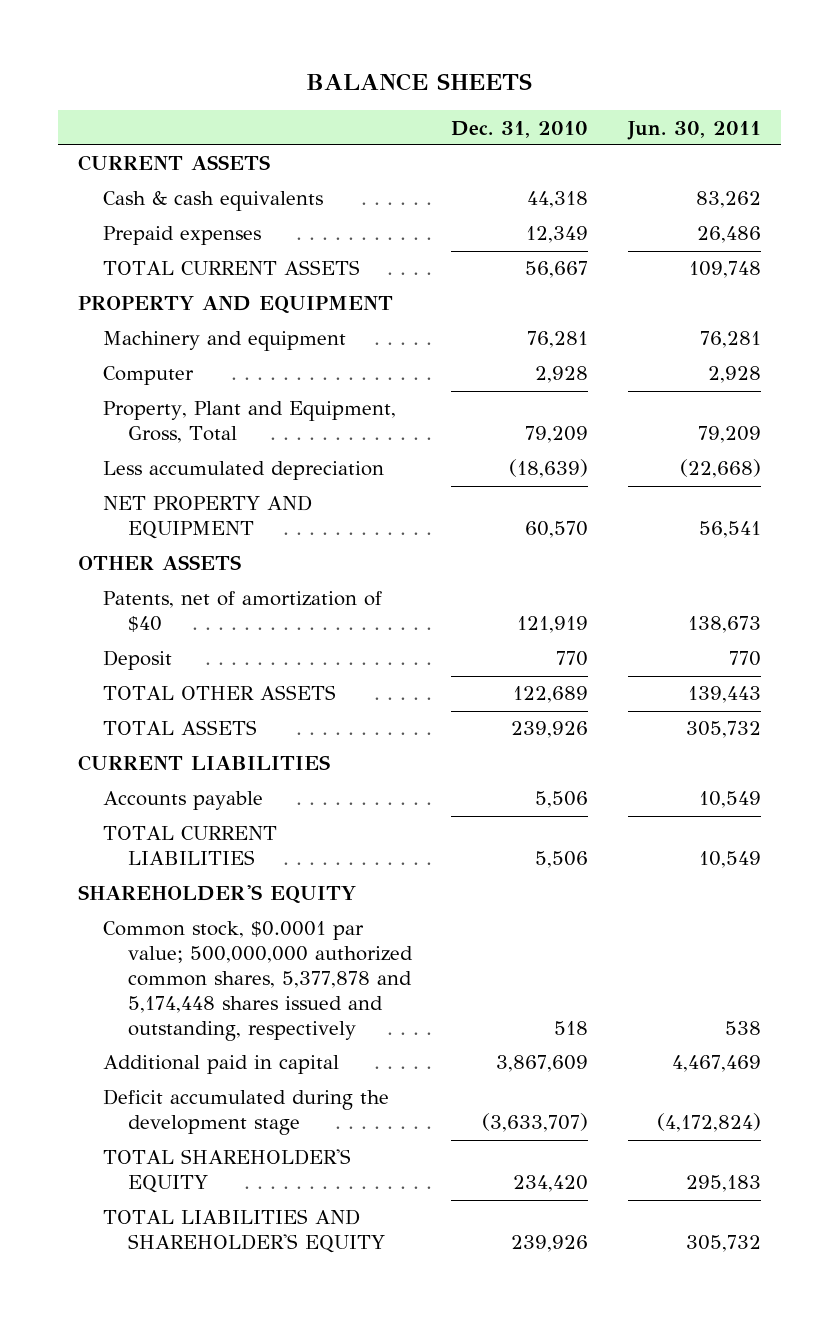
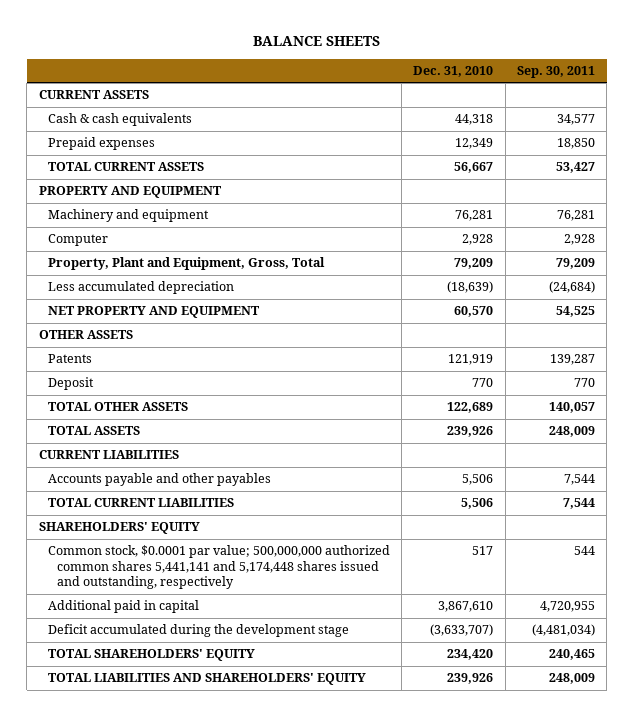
- | Dec. 31, 2010 | Jun. 30, 2011
+ | Dec. 31, 2010 | Sep. 30, 2011
- Patents, net of amortization of $40 | 121,919 | 138,673
+ Patents | 121,919 | 139,287
- Accounts payable | 5,506 | 10,549
+ Accounts payable and other payables | 5,506 | 7,544
- SHAREHOLDER'S EQUITY
- Common stock, $0.0001 par value; 500,000,000 authorized common shares, 5,377,878 and 5,174,448 shares issued and outstanding, respectively | 518 | 538
- Additional paid in capital | 3,867,609 | 4,467,469
+ SHAREHOLDERS' EQUITY
+ Common stock, $0.0001 par value; 500,000,000 authorized common shares 5,441,141 and 5,174,448 shares issued and outstanding, respectively | 517 | 544
+ Additional paid in capital | 3,867,610 | 4,720,955
- TOTAL SHAREHOLDER'S EQUITY | 234,420 | 295,183
- TOTAL LIABILITIES AND SHAREHOLDER'S EQUITY | 239,926 | 305,732
+ TOTAL SHAREHOLDERS' EQUITY | 234,420 | 240,465
+ TOTAL LIABILITIES AND SHAREHOLDERS' EQUITY | 239,926 | 248,009

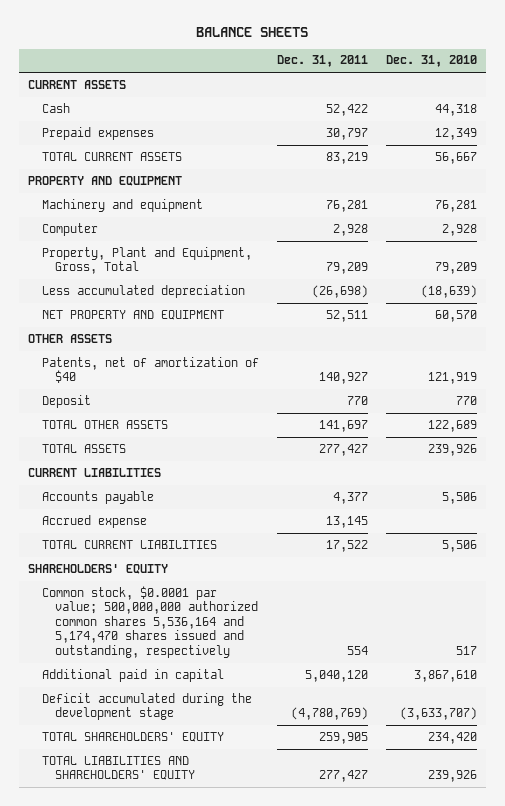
- | Dec. 31, 2010 | Sep. 30, 2011
+ | Dec. 31, 2011 | Dec. 31, 2010
- Cash & cash equivalents | 44,318 | 34,577
+ Cash | 52,422 | 44,318
- Patents | 121,919 | 139,287
+ Patents, net of amortization of $40 | 140,927 | 121,919
- Accounts payable and other payables | 5,506 | 7,544
+ Accounts payable | 4,377 | 5,506
+ Accrued expense | 13,145 |
- Common stock, $0.0001 par value; 500,000,000 authorized common shares 5,441,141 and 5,174,448 shares issued and outstanding, respectively | 517 | 544
+ Common stock, $0.0001 par value; 500,000,000 authorized common shares 5,536,164 and 5,174,470 shares issued and outstanding, respectively | 554 | 517

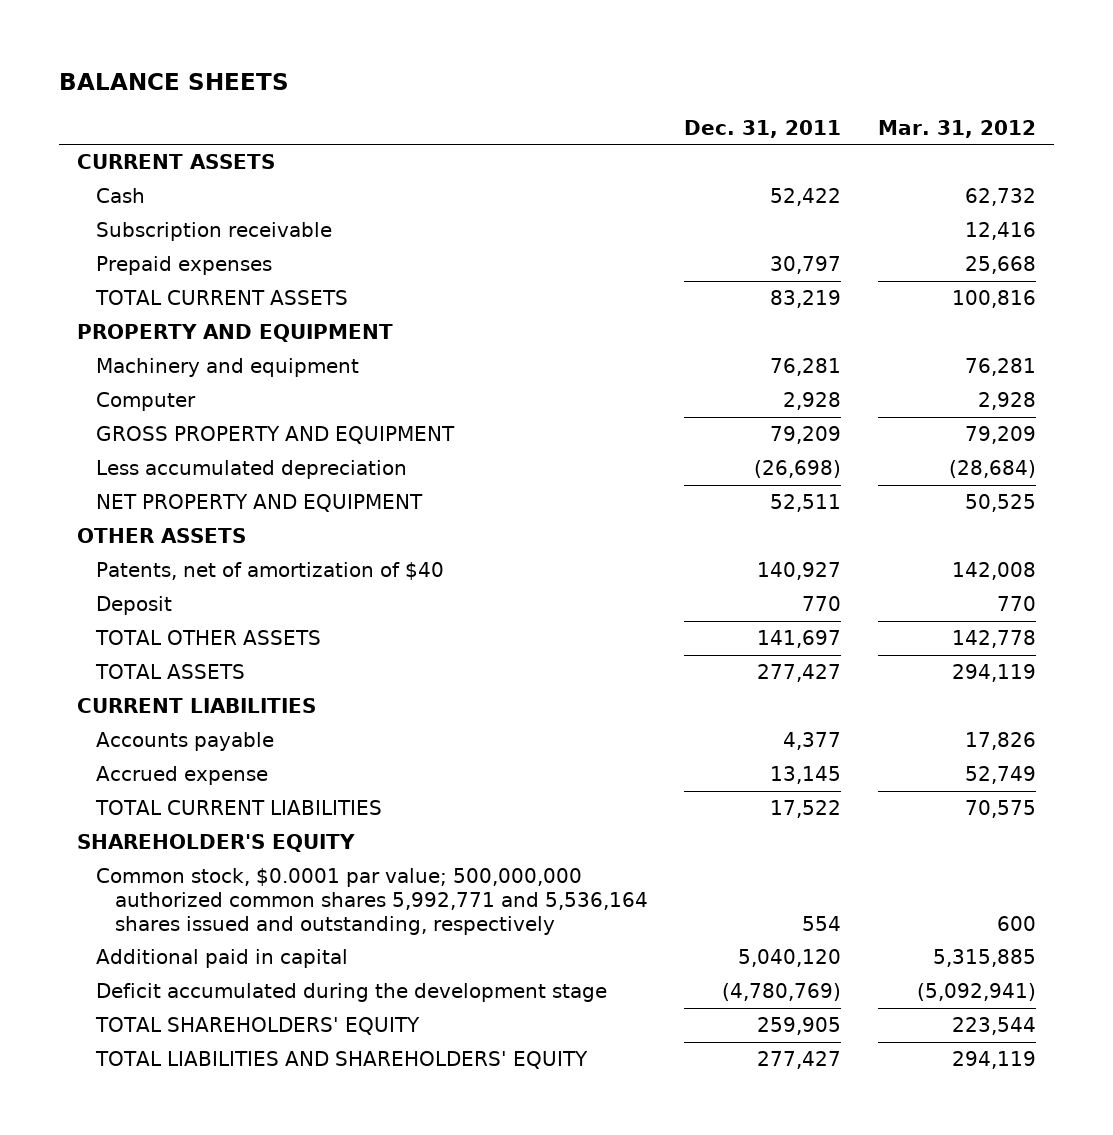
- | Dec. 31, 2011 | Dec. 31, 2010
+ | Dec. 31, 2011 | Mar. 31, 2012
+ Subscription receivable | | 12,416
- Property, Plant and Equipment, Gross, Total | 79,209 | 79,209
+ GROSS PROPERTY AND EQUIPMENT | 79,209 | 79,209
- SHAREHOLDERS' EQUITY
- Common stock, $0.0001 par value; 500,000,000 authorized common shares 5,536,164 and 5,174,470 shares issued and outstanding, respectively | 554 | 517
+ SHAREHOLDER'S EQUITY
+ Common stock, $0.0001 par value; 500,000,000 authorized common shares 5,992,771 and 5,536,164 shares issued and outstanding, respectively | 554 | 600

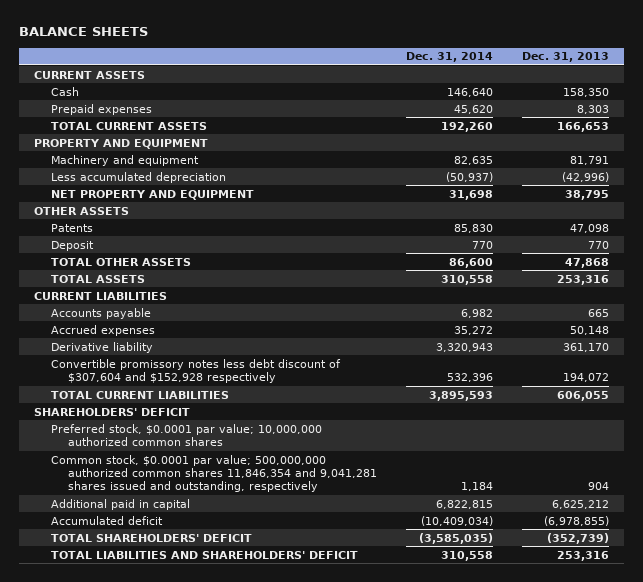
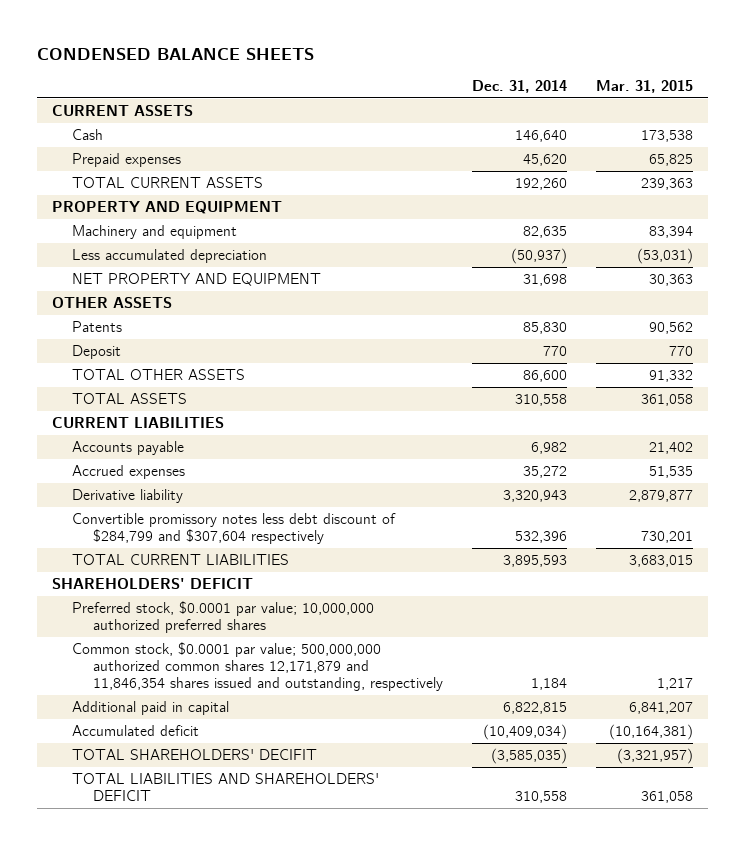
- BALANCE SHEETS
+ CONDENSED BALANCE SHEETS
- | Dec. 31, 2014 | Dec. 31, 2013
+ | Dec. 31, 2014 | Mar. 31, 2015
- Convertible promissory notes less debt discount of $307,604 and $152,928 respectively | 532,396 | 194,072
+ Convertible promissory notes less debt discount of $284,799 and $307,604 respectively | 532,396 | 730,201
- Preferred stock, $0.0001 par value; 10,000,000 authorized common shares
- Common stock, $0.0001 par value; 500,000,000 authorized common shares 11,846,354 and 9,041,281 shares issued and outstanding, respectively | 1,184 | 904
+ Preferred stock, $0.0001 par value; 10,000,000 authorized preferred shares
+ Common stock, $0.0001 par value; 500,000,000 authorized common shares 12,171,879 and 11,846,354 shares issued and outstanding, respectively | 1,184 | 1,217
- TOTAL SHAREHOLDERS' DEFICIT | (3,585,035) | (352,739)
+ TOTAL SHAREHOLDERS' DECIFIT | (3,585,035) | (3,321,957)

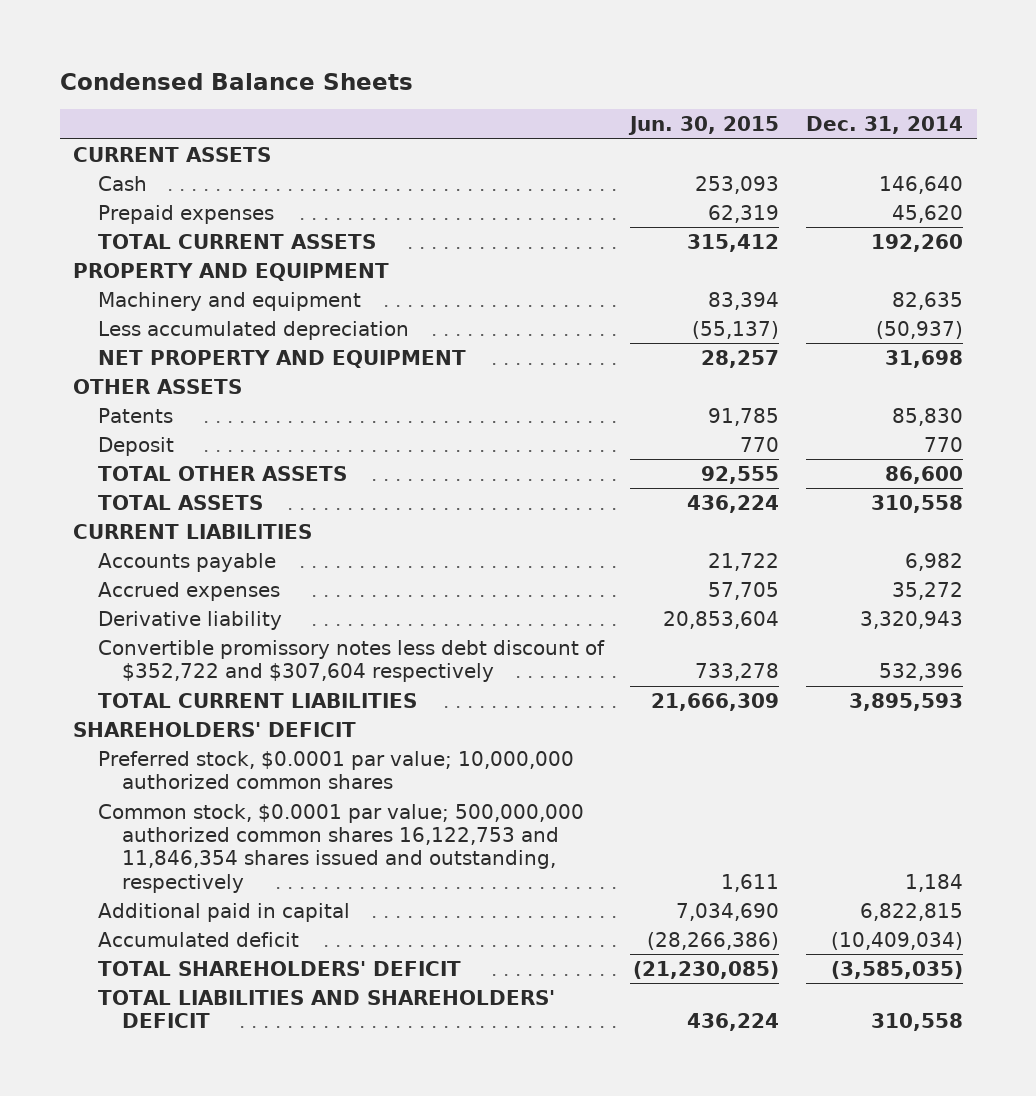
- CONDENSED BALANCE SHEETS
+ Condensed Balance Sheets
- | Dec. 31, 2014 | Mar. 31, 2015
+ | Jun. 30, 2015 | Dec. 31, 2014
- Convertible promissory notes less debt discount of $284,799 and $307,604 respectively | 532,396 | 730,201
+ Convertible promissory notes less debt discount of $352,722 and $307,604 respectively | 733,278 | 532,396
- Preferred stock, $0.0001 par value; 10,000,000 authorized preferred shares
- Common stock, $0.0001 par value; 500,000,000 authorized common shares 12,171,879 and 11,846,354 shares issued and outstanding, respectively | 1,184 | 1,217
+ Preferred stock, $0.0001 par value; 10,000,000 authorized common shares
+ Common stock, $0.0001 par value; 500,000,000 authorized common shares 16,122,753 and 11,846,354 shares issued and outstanding, respectively | 1,611 | 1,184
- TOTAL SHAREHOLDERS' DECIFIT | (3,585,035) | (3,321,957)
+ TOTAL SHAREHOLDERS' DEFICIT | (21,230,085) | (3,585,035)

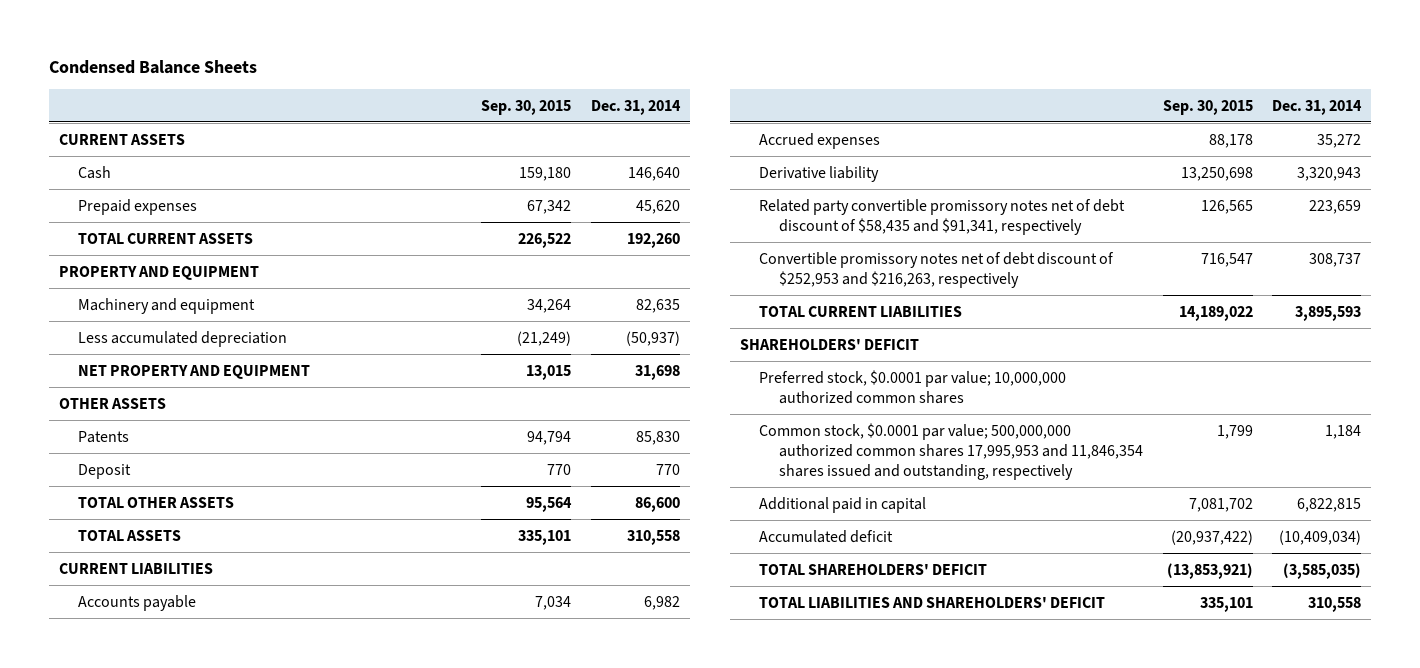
- | Jun. 30, 2015 | Dec. 31, 2014
+ | Sep. 30, 2015 | Dec. 31, 2014
- Convertible promissory notes less debt discount of $352,722 and $307,604 respectively | 733,278 | 532,396
+ Related party convertible promissory notes net of debt discount of $58,435 and $91,341, respectively | 126,565 | 223,659
+ Convertible promissory notes net of debt discount of $252,953 and $216,263, respectively | 716,547 | 308,737
- Common stock, $0.0001 par value; 500,000,000 authorized common shares 16,122,753 and 11,846,354 shares issued and outstanding, respectively | 1,611 | 1,184
+ Common stock, $0.0001 par value; 500,000,000 authorized common shares 17,995,953 and 11,846,354 shares issued and outstanding, respectively | 1,799 | 1,184

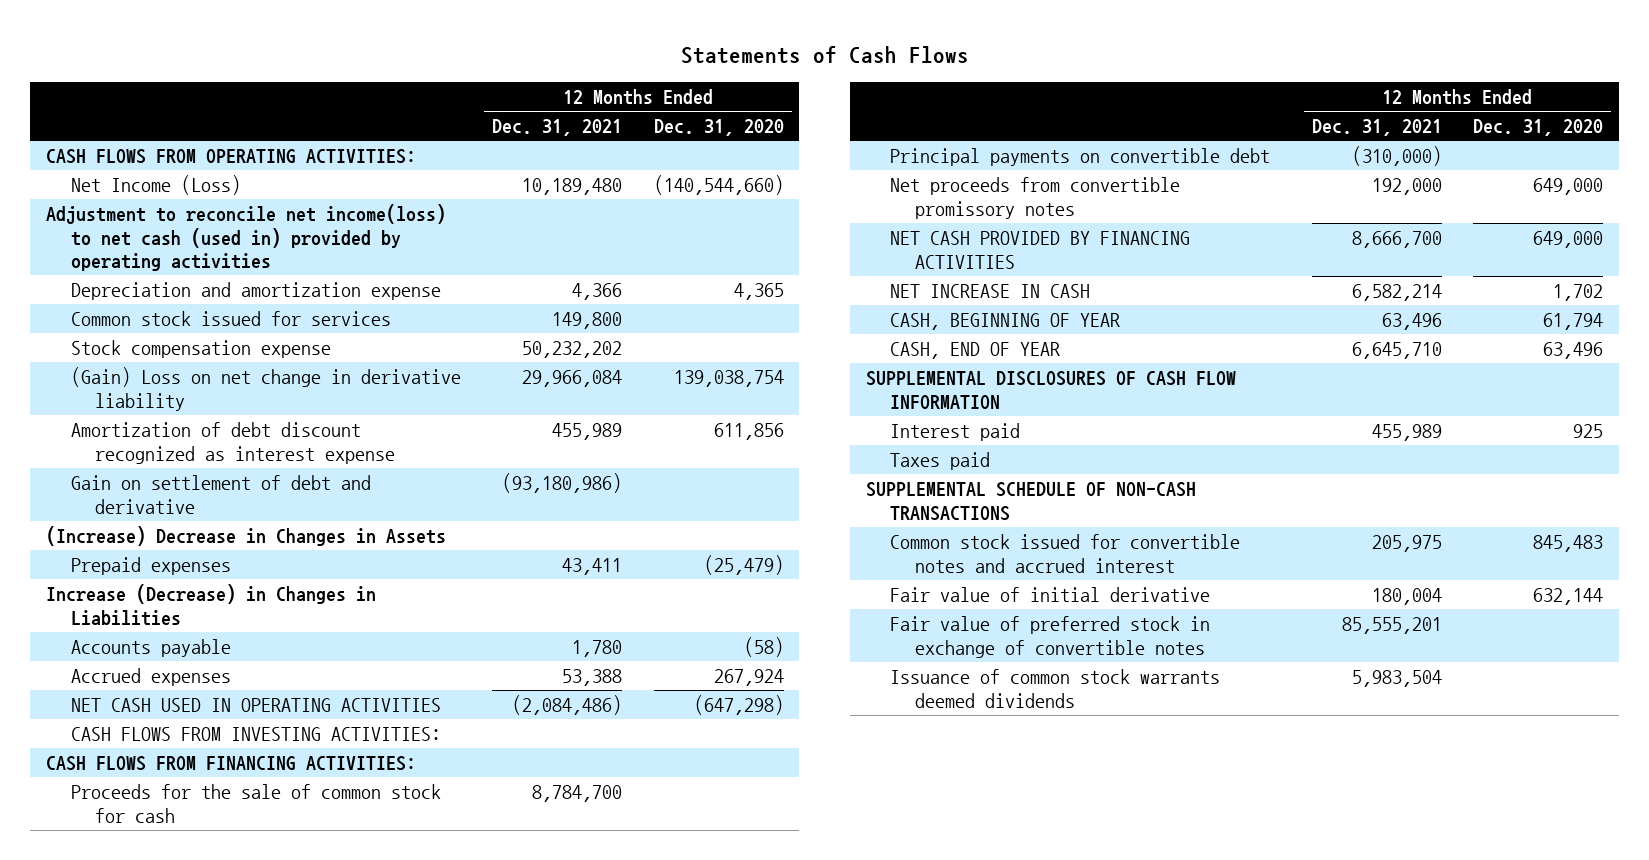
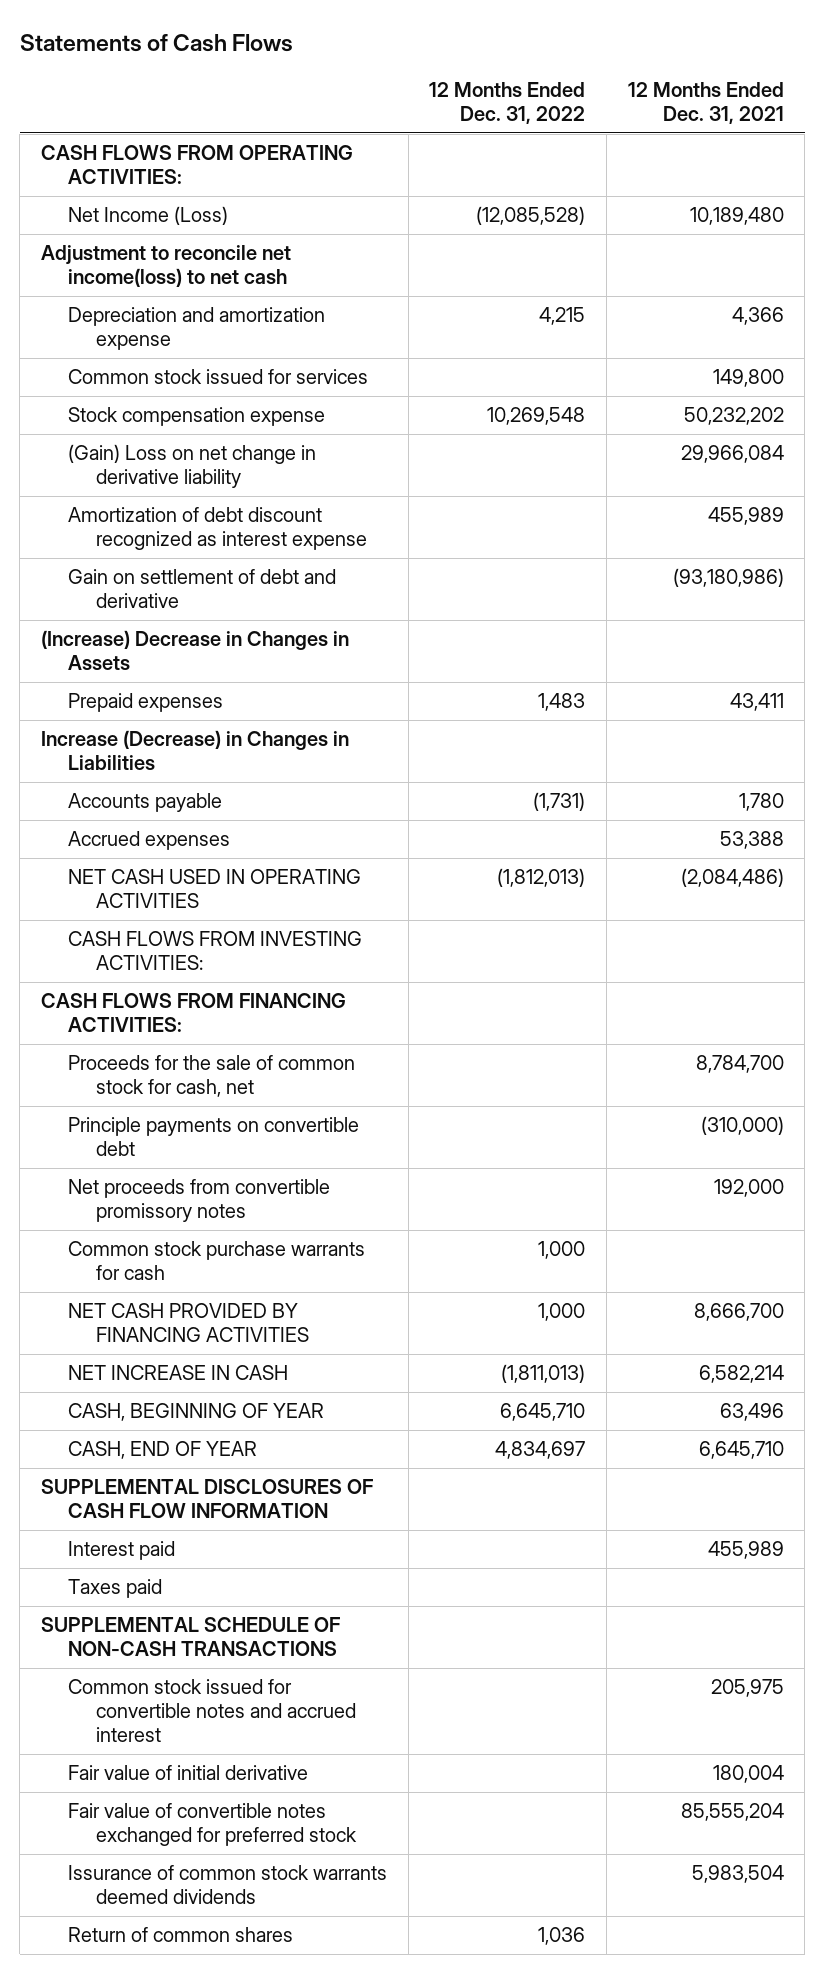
- | 12 Months Ended Dec. 31, 2021 | 12 Months Ended Dec. 31, 2020
+ | 12 Months Ended Dec. 31, 2022 | 12 Months Ended Dec. 31, 2021
- Adjustment to reconcile net income(loss) to net cash (used in) provided by operating activities
+ Adjustment to reconcile net income(loss) to net cash
- Proceeds for the sale of common stock for cash | 8,784,700 |
- Principal payments on convertible debt | (310,000) |
+ Proceeds for the sale of common stock for cash, net | | 8,784,700
+ Principle payments on convertible debt | | (310,000)
+ Common stock purchase warrants for cash | 1,000 |
- Fair value of preferred stock in exchange of convertible notes | 85,555,201 |
- Issuance of common stock warrants deemed dividends | 5,983,504 |
+ Fair value of convertible notes exchanged for preferred stock | | 85,555,204
+ Issurance of common stock warrants deemed dividends | | 5,983,504
+ Return of common shares | 1,036 |

